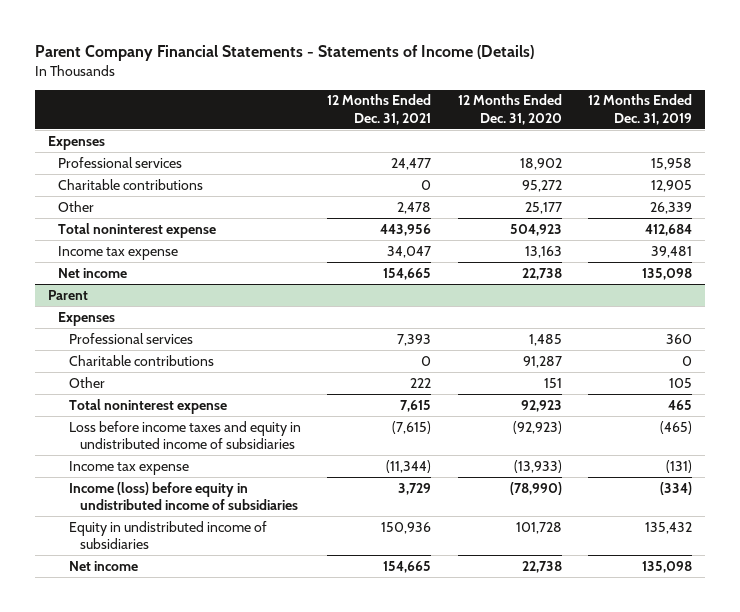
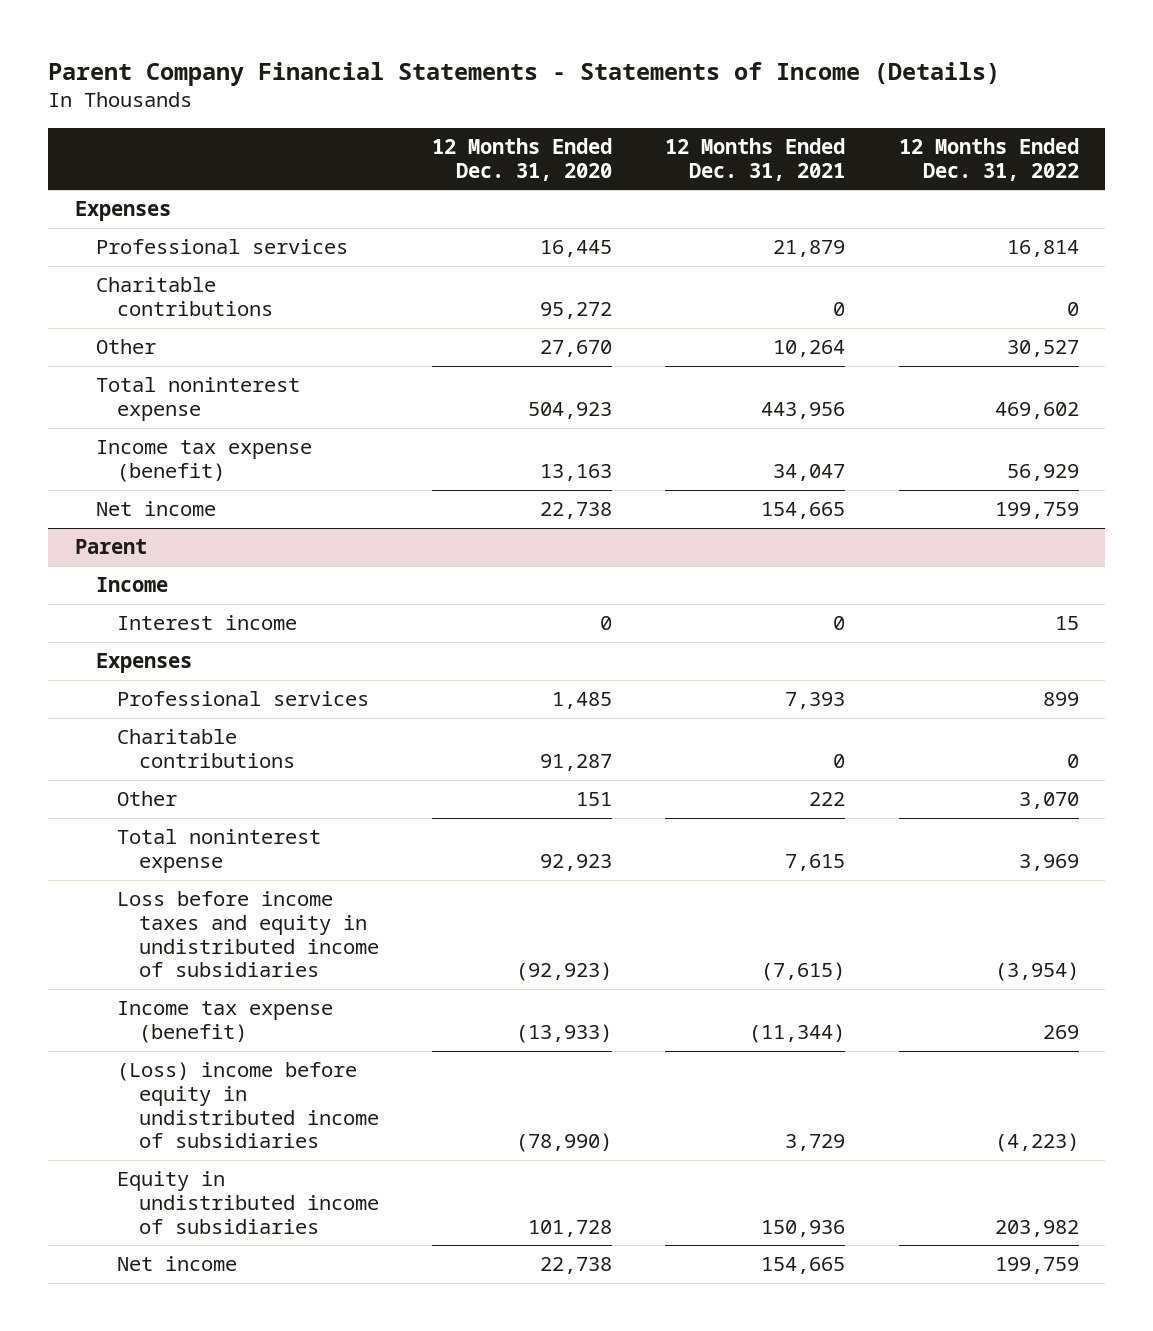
- | 12 Months Ended Dec. 31, 2021 | 12 Months Ended Dec. 31, 2020 | 12 Months Ended Dec. 31, 2019
+ | 12 Months Ended Dec. 31, 2020 | 12 Months Ended Dec. 31, 2021 | 12 Months Ended Dec. 31, 2022
- Professional services | 24,477 | 18,902 | 15,958
+ Professional services | 16,445 | 21,879 | 16,814
- Other | 2,478 | 25,177 | 26,339
+ Other | 27,670 | 10,264 | 30,527
- Income tax expense | 34,047 | 13,163 | 39,481
+ Income tax expense (benefit) | 13,163 | 34,047 | 56,929
@ Parent
+ Income
+ Interest income | 0 | 0 | 15
- Income tax expense | (11,344) | (13,933) | (131)
- Income (loss) before equity in undistributed income of subsidiaries | 3,729 | (78,990) | (334)
+ Income tax expense (benefit) | (13,933) | (11,344) | 269
+ (Loss) income before equity in undistributed income of subsidiaries | (78,990) | 3,729 | (4,223)

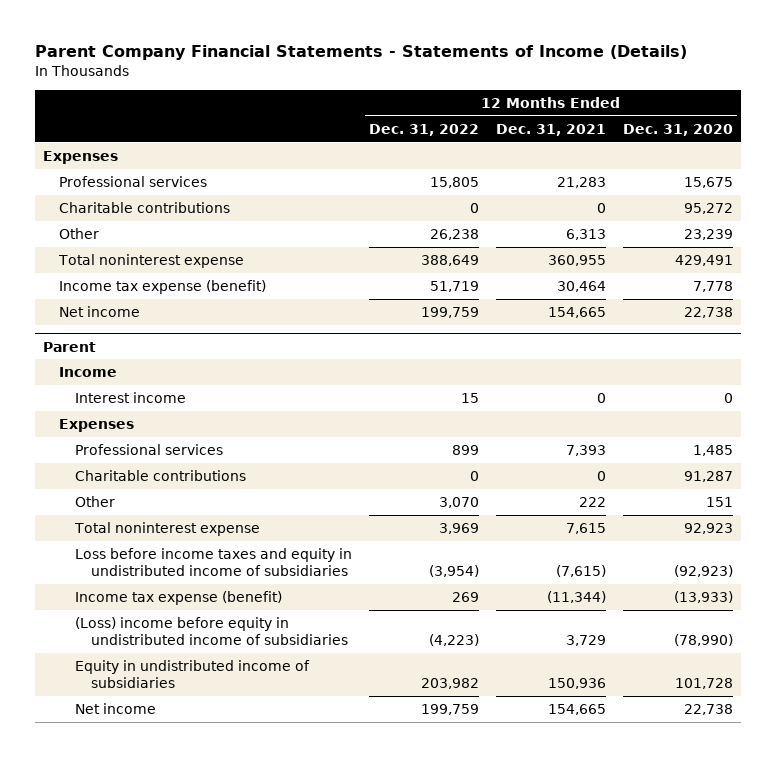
- | 12 Months Ended Dec. 31, 2020 | 12 Months Ended Dec. 31, 2021 | 12 Months Ended Dec. 31, 2022
+ | 12 Months Ended Dec. 31, 2022 | 12 Months Ended Dec. 31, 2021 | 12 Months Ended Dec. 31, 2020
- Professional services | 16,445 | 21,879 | 16,814
+ Professional services | 15,805 | 21,283 | 15,675
- Other | 27,670 | 10,264 | 30,527
- Total noninterest expense | 504,923 | 443,956 | 469,602
- Income tax expense (benefit) | 13,163 | 34,047 | 56,929
+ Other | 26,238 | 6,313 | 23,239
+ Total noninterest expense | 388,649 | 360,955 | 429,491
+ Income tax expense (benefit) | 51,719 | 30,464 | 7,778

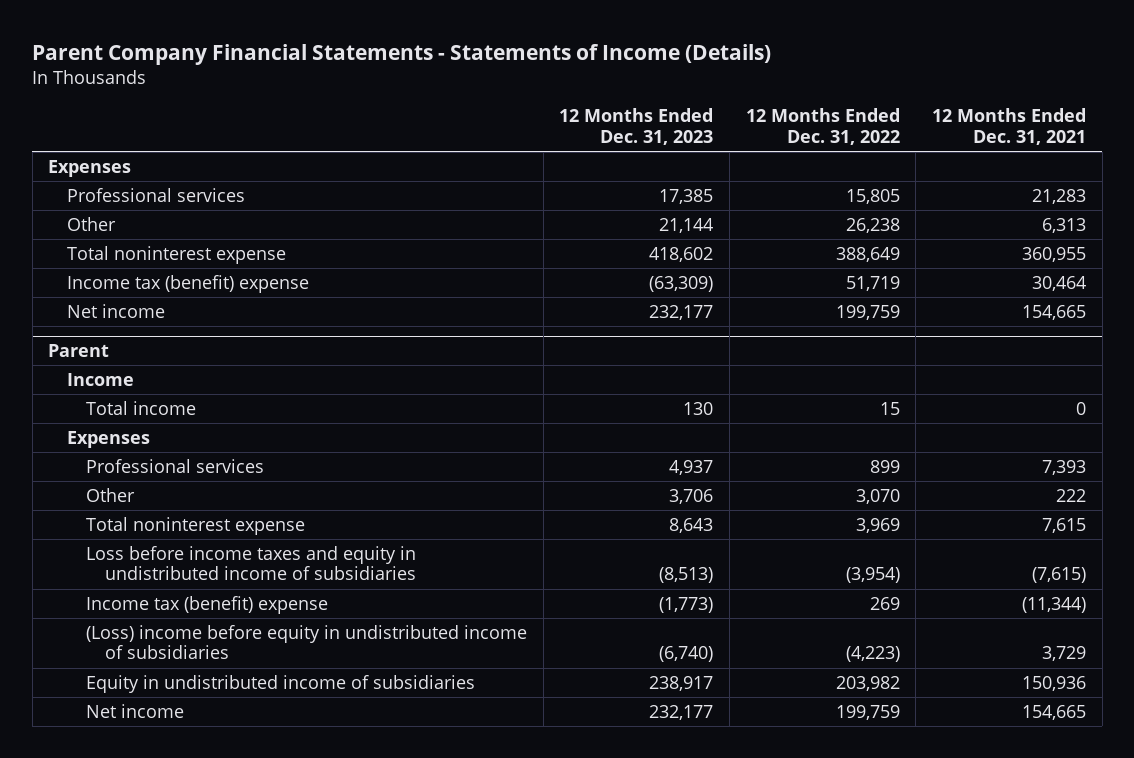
- | 12 Months Ended Dec. 31, 2022 | 12 Months Ended Dec. 31, 2021 | 12 Months Ended Dec. 31, 2020
+ | 12 Months Ended Dec. 31, 2023 | 12 Months Ended Dec. 31, 2022 | 12 Months Ended Dec. 31, 2021
- Charitable contributions | 0 | 0 | 95,272
- Income tax expense (benefit) | 51,719 | 30,464 | 7,778
+ Income tax (benefit) expense | (63,309) | 51,719 | 30,464
@ Parent
- Interest income | 15 | 0 | 0
+ Total income | 130 | 15 | 0
- Charitable contributions | 0 | 0 | 91,287
- Income tax expense (benefit) | 269 | (11,344) | (13,933)
+ Income tax (benefit) expense | (1,773) | 269 | (11,344)

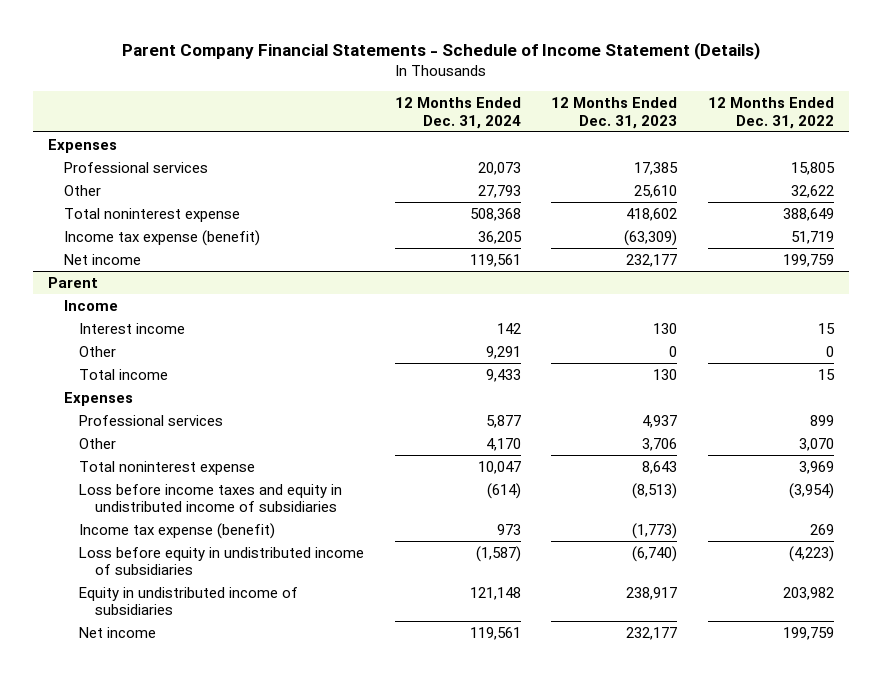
- Parent Company Financial Statements - Statements of Income (Details)
+ Parent Company Financial Statements - Schedule of Income Statement (Details)
- | 12 Months Ended Dec. 31, 2023 | 12 Months Ended Dec. 31, 2022 | 12 Months Ended Dec. 31, 2021
+ | 12 Months Ended Dec. 31, 2024 | 12 Months Ended Dec. 31, 2023 | 12 Months Ended Dec. 31, 2022
- Other | 21,144 | 26,238 | 6,313
+ Other | 27,793 | 25,610 | 32,622
- Income tax (benefit) expense | (63,309) | 51,719 | 30,464
+ Income tax expense (benefit) | 36,205 | (63,309) | 51,719
@ Parent
+ Interest income | 142 | 130 | 15
+ Other | 9,291 | 0 | 0
- Income tax (benefit) expense | (1,773) | 269 | (11,344)
- (Loss) income before equity in undistributed income of subsidiaries | (6,740) | (4,223) | 3,729
+ Income tax expense (benefit) | 973 | (1,773) | 269
+ Loss before equity in undistributed income of subsidiaries | (1,587) | (6,740) | (4,223)

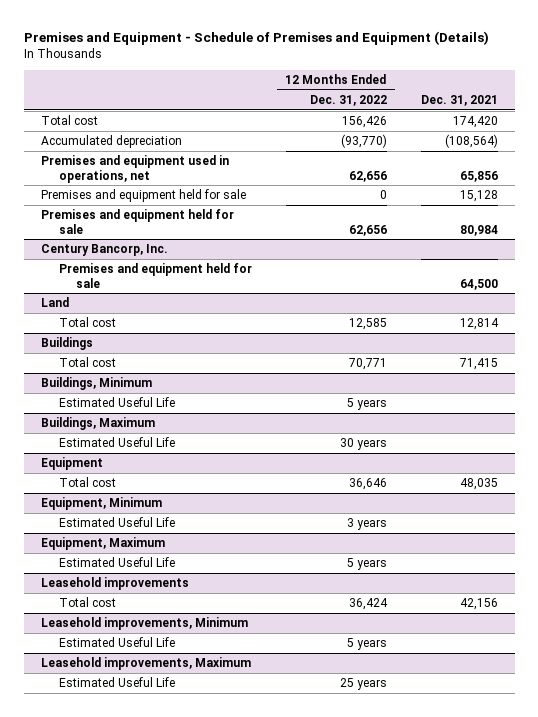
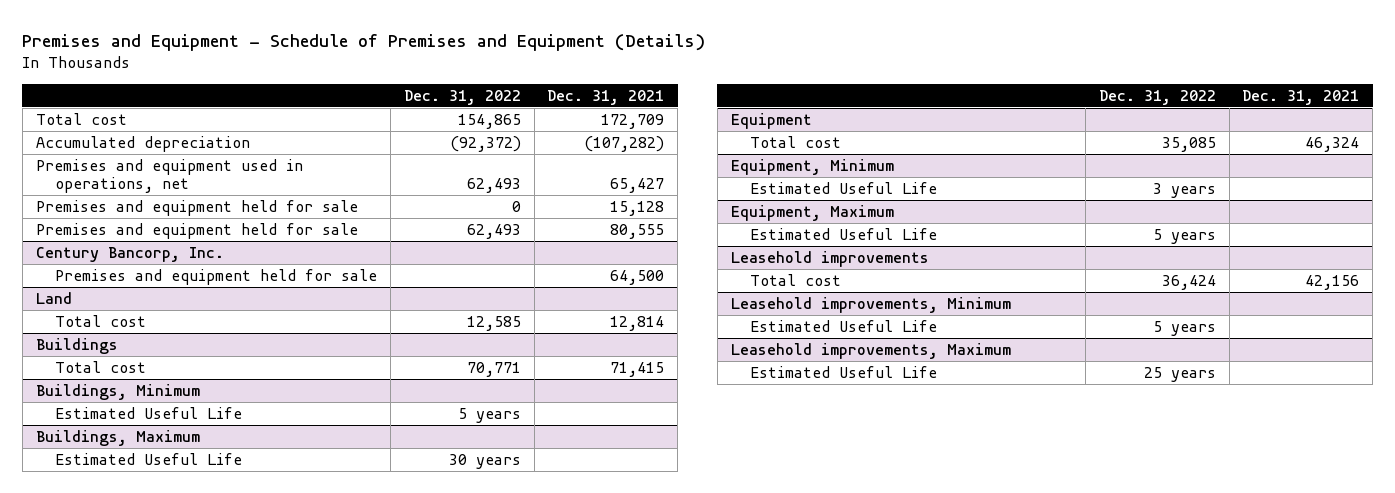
- | 12 Months Ended Dec. 31, 2022 | Dec. 31, 2021
+ | Dec. 31, 2022 | Dec. 31, 2021
- Total cost | 156,426 | 174,420
- Accumulated depreciation | (93,770) | (108,564)
- Premises and equipment used in operations, net | 62,656 | 65,856
+ Total cost | 154,865 | 172,709
+ Accumulated depreciation | (92,372) | (107,282)
+ Premises and equipment used in operations, net | 62,493 | 65,427
- Premises and equipment held for sale | 62,656 | 80,984
+ Premises and equipment held for sale | 62,493 | 80,555
@ Equipment
- Total cost | 36,646 | 48,035
+ Total cost | 35,085 | 46,324

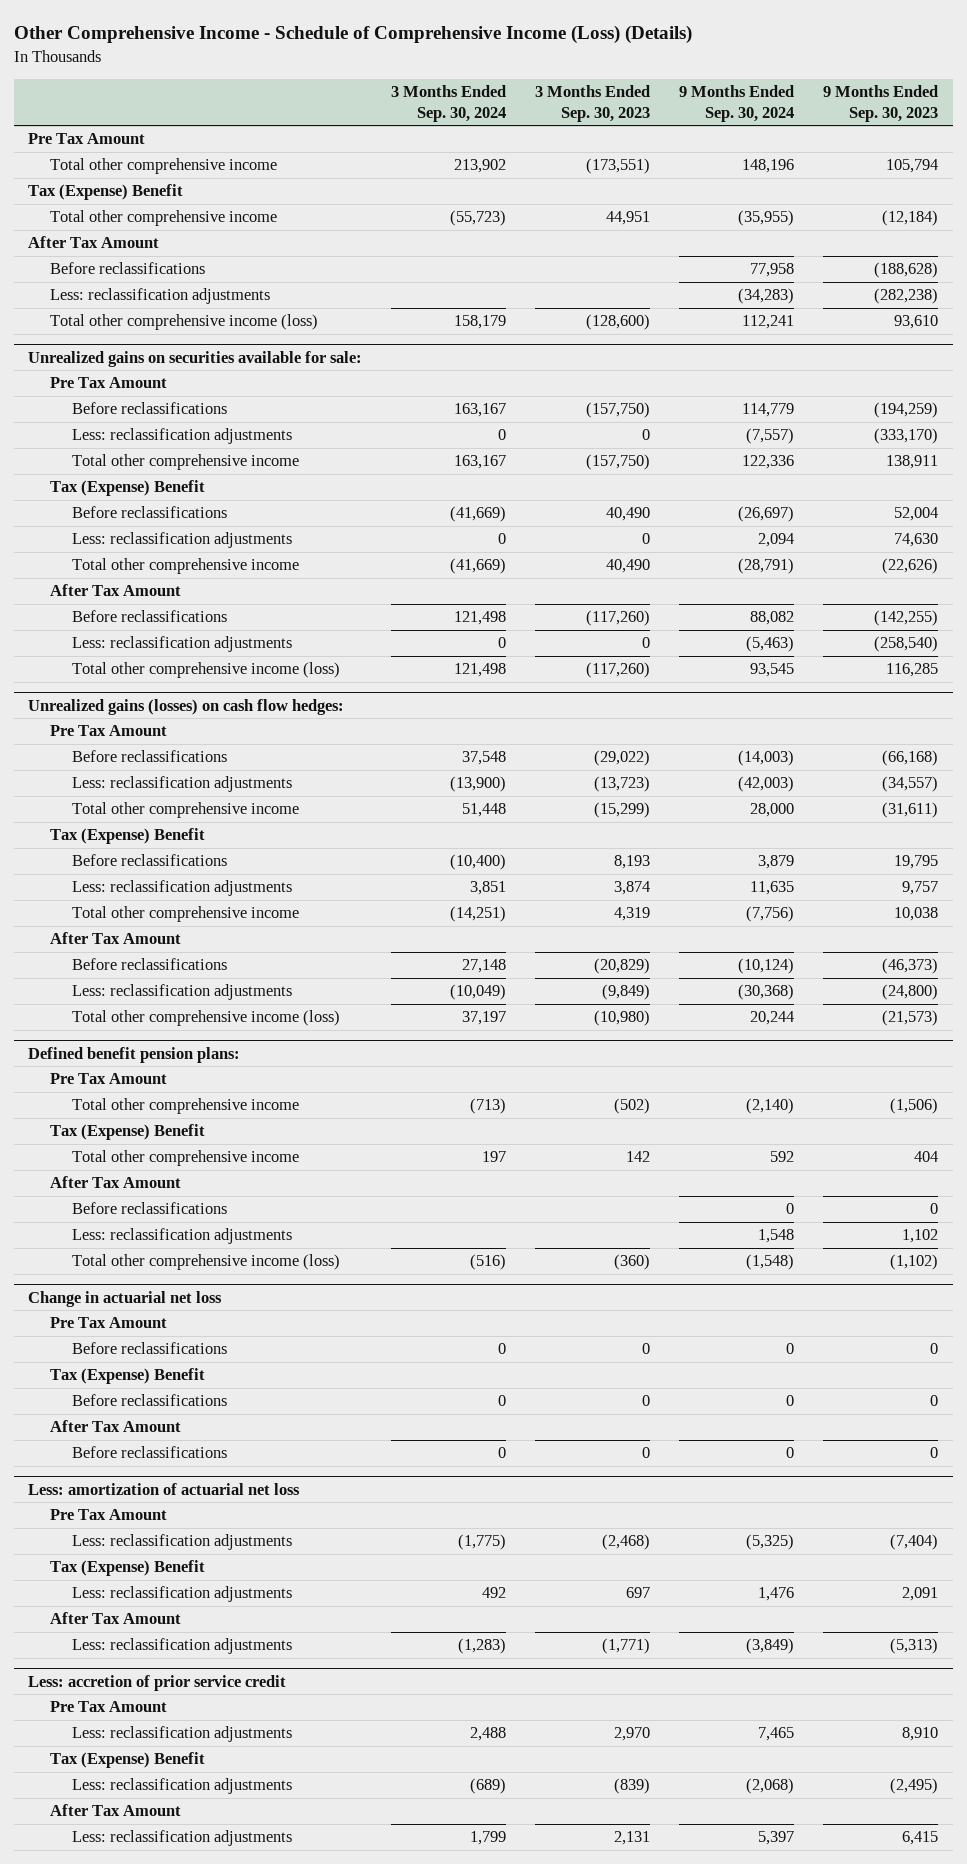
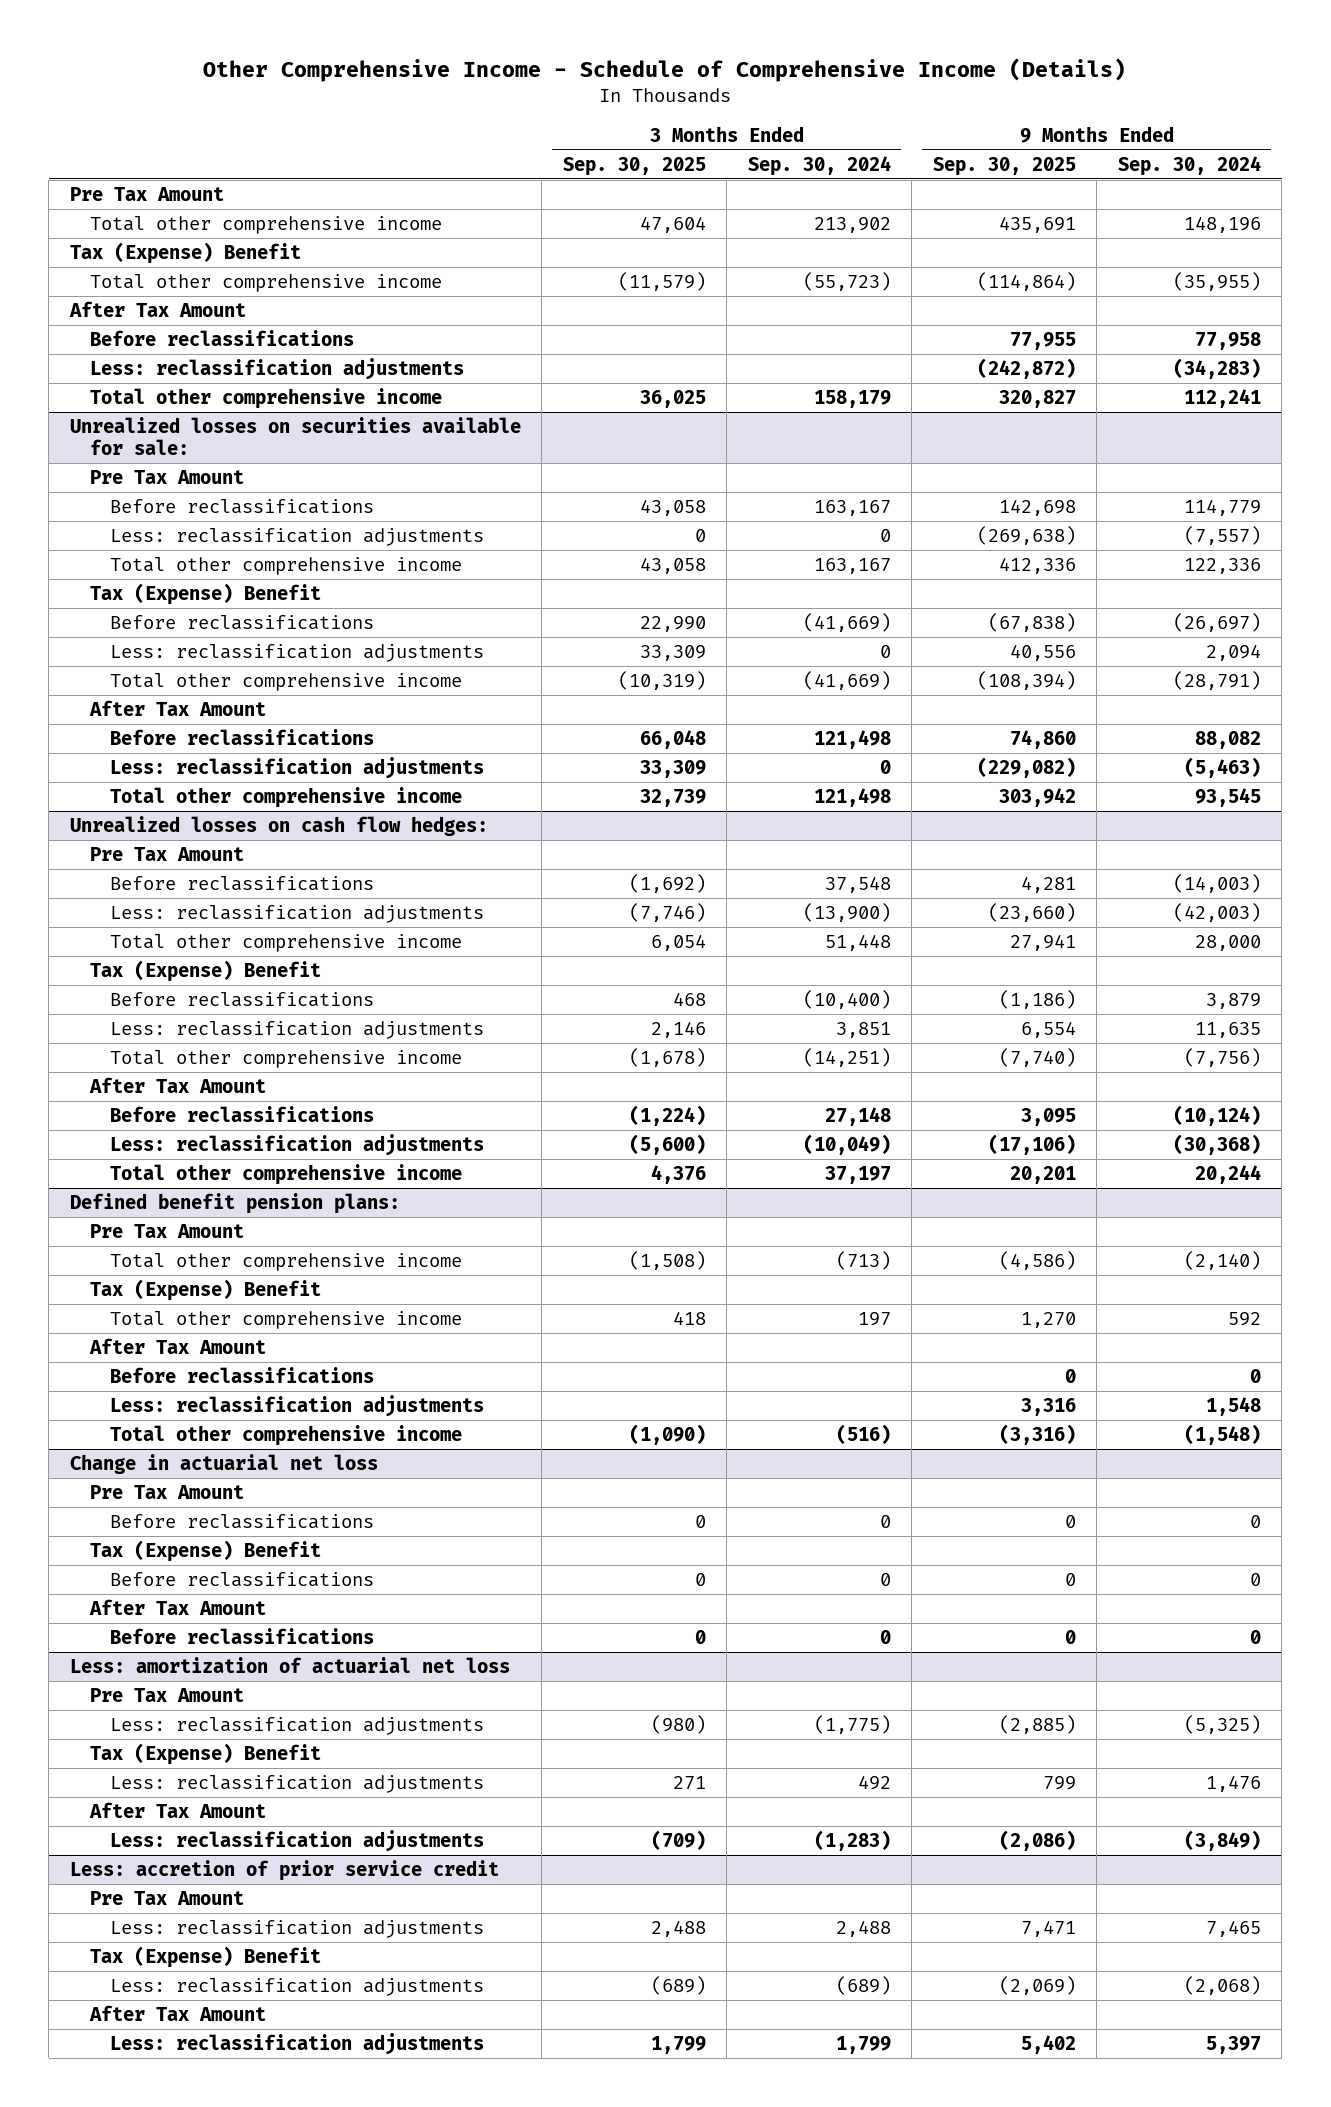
- Other Comprehensive Income - Schedule of Comprehensive Income (Loss) (Details)
+ Other Comprehensive Income - Schedule of Comprehensive Income (Details)
- | 3 Months Ended Sep. 30, 2024 | 3 Months Ended Sep. 30, 2023 | 9 Months Ended Sep. 30, 2024 | 9 Months Ended Sep. 30, 2023
+ | 3 Months Ended Sep. 30, 2025 | 3 Months Ended Sep. 30, 2024 | 9 Months Ended Sep. 30, 2025 | 9 Months Ended Sep. 30, 2024
- Total other comprehensive income (loss) | 158,179 | (128,600) | 112,241 | 93,610
- Unrealized gains on securities available for sale:
+ Total other comprehensive income | 36,025 | 158,179 | 320,827 | 112,241
+ Unrealized losses on securities available for sale:
- Total other comprehensive income (loss) | 121,498 | (117,260) | 93,545 | 116,285
- Unrealized gains (losses) on cash flow hedges:
+ Total other comprehensive income | 32,739 | 121,498 | 303,942 | 93,545
+ Unrealized losses on cash flow hedges:
- Total other comprehensive income (loss) | 37,197 | (10,980) | 20,244 | (21,573)
+ Total other comprehensive income | 4,376 | 37,197 | 20,201 | 20,244
@ Defined benefit pension plans:
- Total other comprehensive income (loss) | (516) | (360) | (1,548) | (1,102)
+ Total other comprehensive income | (1,090) | (516) | (3,316) | (1,548)

